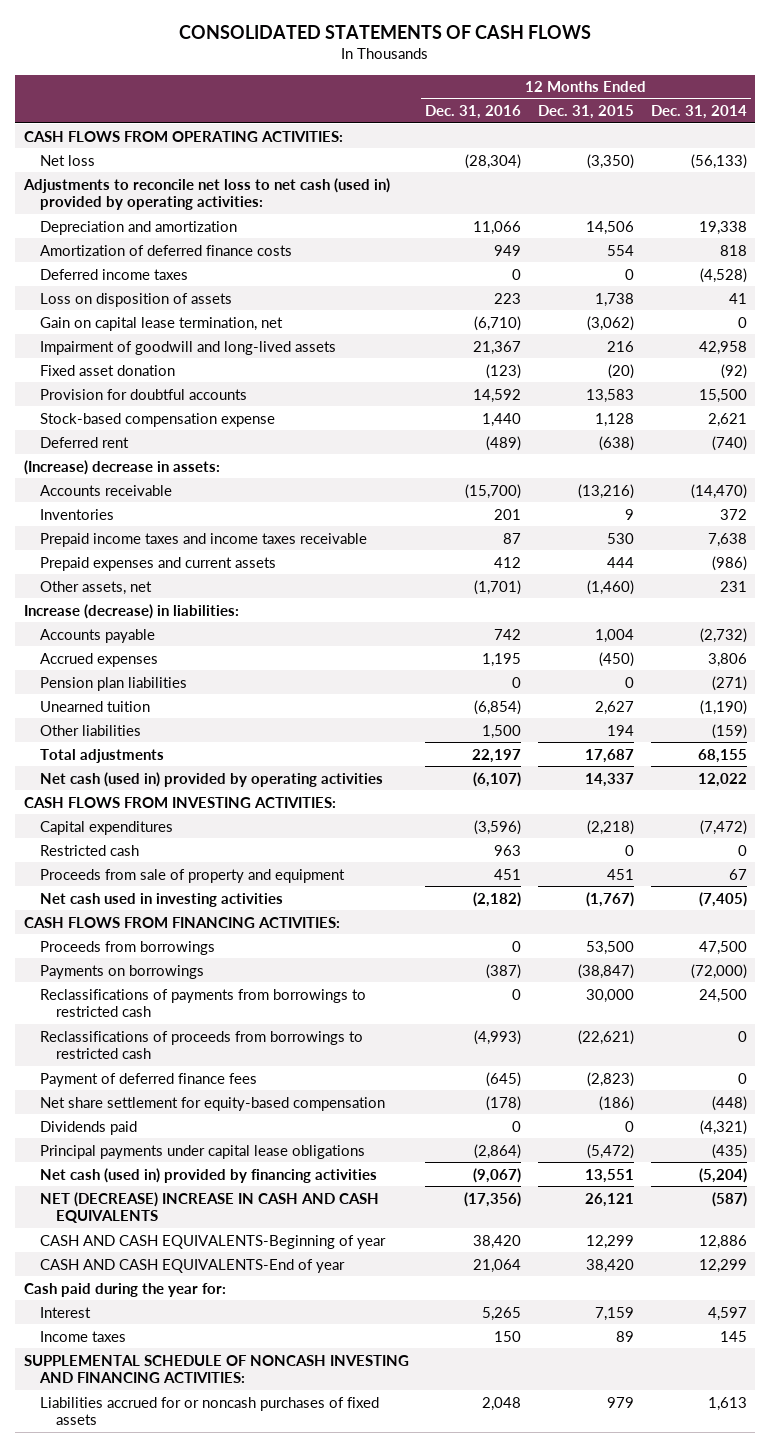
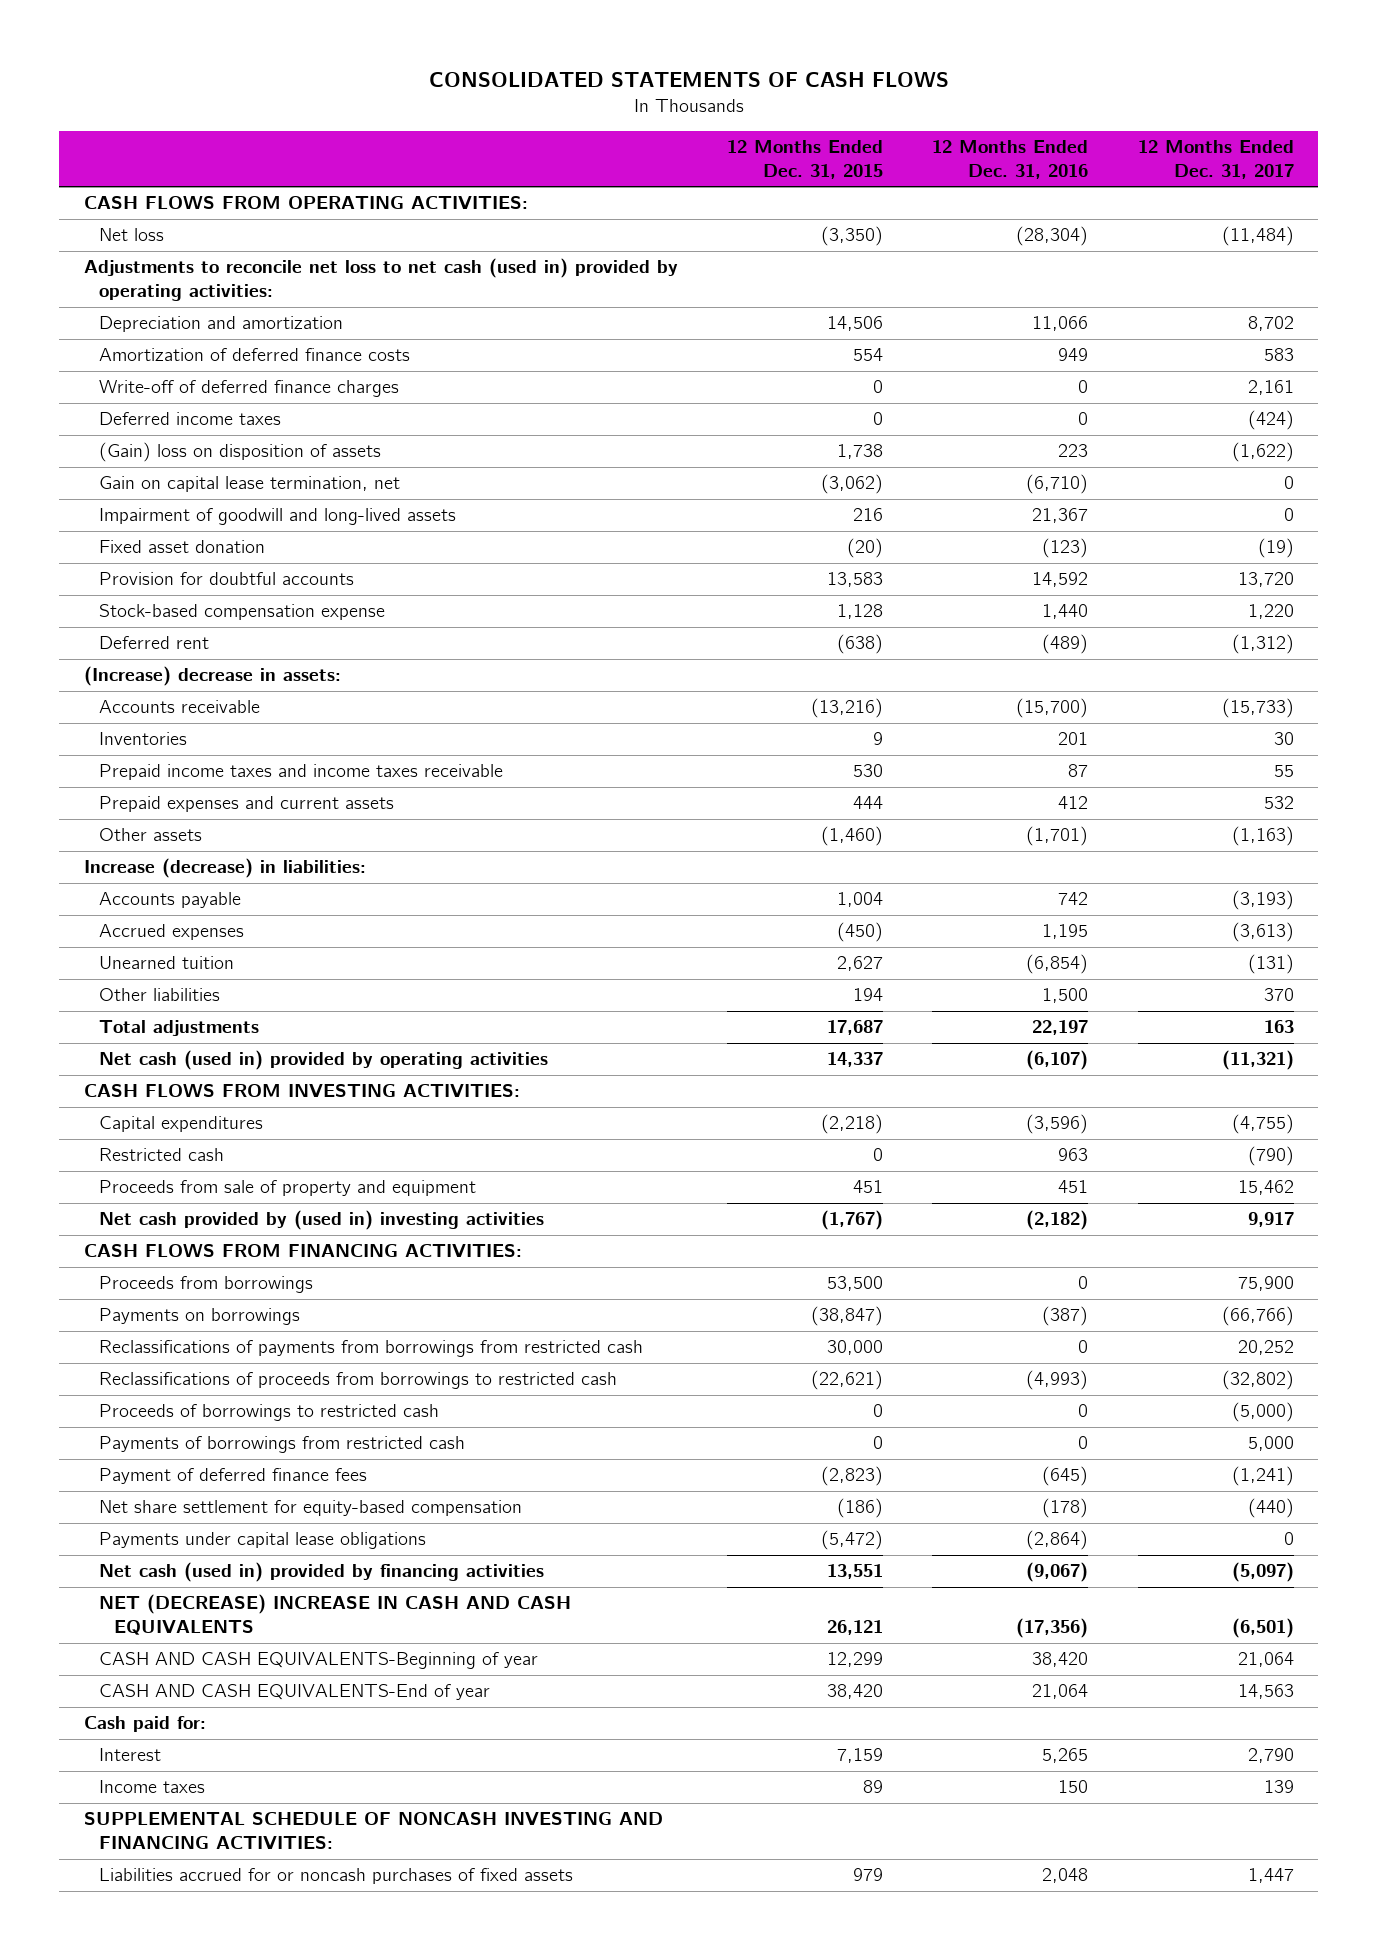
- | 12 Months Ended Dec. 31, 2016 | 12 Months Ended Dec. 31, 2015 | 12 Months Ended Dec. 31, 2014
+ | 12 Months Ended Dec. 31, 2015 | 12 Months Ended Dec. 31, 2016 | 12 Months Ended Dec. 31, 2017
+ Write-off of deferred finance charges | 0 | 0 | 2,161
- Loss on disposition of assets | 223 | 1,738 | 41
+ (Gain) loss on disposition of assets | 1,738 | 223 | (1,622)
- Other assets, net | (1,701) | (1,460) | 231
+ Other assets | (1,460) | (1,701) | (1,163)
- Pension plan liabilities | 0 | 0 | (271)
- Net cash used in investing activities | (2,182) | (1,767) | (7,405)
+ Net cash provided by (used in) investing activities | (1,767) | (2,182) | 9,917
- Reclassifications of payments from borrowings to restricted cash | 0 | 30,000 | 24,500
+ Reclassifications of payments from borrowings from restricted cash | 30,000 | 0 | 20,252
+ Proceeds of borrowings to restricted cash | 0 | 0 | (5,000)
+ Payments of borrowings from restricted cash | 0 | 0 | 5,000
- Dividends paid | 0 | 0 | (4,321)
- Principal payments under capital lease obligations | (2,864) | (5,472) | (435)
+ Payments under capital lease obligations | (5,472) | (2,864) | 0
- Cash paid during the year for:
+ Cash paid for:

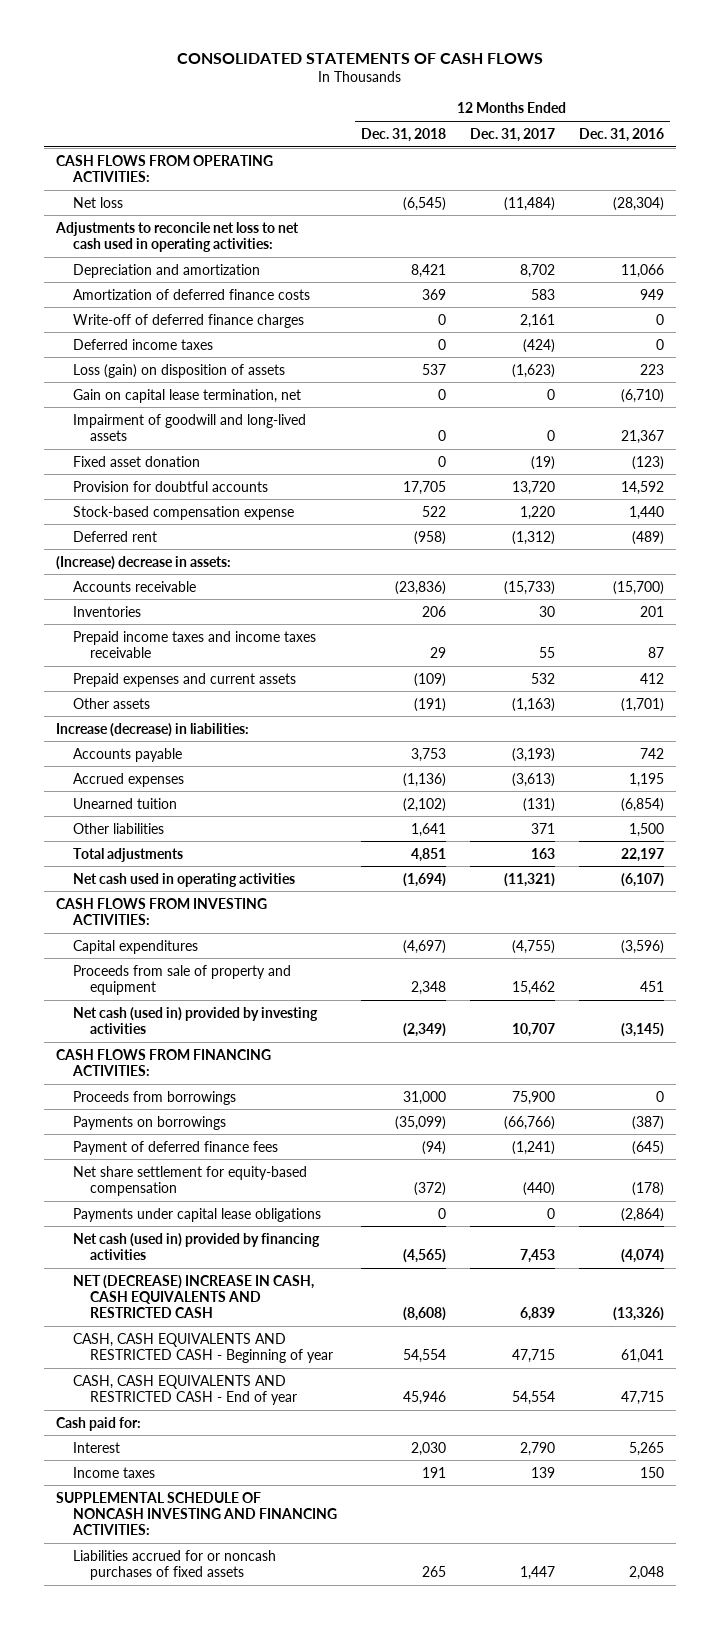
- | 12 Months Ended Dec. 31, 2015 | 12 Months Ended Dec. 31, 2016 | 12 Months Ended Dec. 31, 2017
+ | 12 Months Ended Dec. 31, 2018 | 12 Months Ended Dec. 31, 2017 | 12 Months Ended Dec. 31, 2016
- Adjustments to reconcile net loss to net cash (used in) provided by operating activities:
+ Adjustments to reconcile net loss to net cash used in operating activities:
- (Gain) loss on disposition of assets | 1,738 | 223 | (1,622)
+ Loss (gain) on disposition of assets | 537 | (1,623) | 223
- Other liabilities | 194 | 1,500 | 370
+ Other liabilities | 1,641 | 371 | 1,500
- Net cash (used in) provided by operating activities | 14,337 | (6,107) | (11,321)
+ Net cash used in operating activities | (1,694) | (11,321) | (6,107)
- Restricted cash | 0 | 963 | (790)
- Net cash provided by (used in) investing activities | (1,767) | (2,182) | 9,917
+ Net cash (used in) provided by investing activities | (2,349) | 10,707 | (3,145)
- Reclassifications of payments from borrowings from restricted cash | 30,000 | 0 | 20,252
- Reclassifications of proceeds from borrowings to restricted cash | (22,621) | (4,993) | (32,802)
- Proceeds of borrowings to restricted cash | 0 | 0 | (5,000)
- Payments of borrowings from restricted cash | 0 | 0 | 5,000
- Net cash (used in) provided by financing activities | 13,551 | (9,067) | (5,097)
- NET (DECREASE) INCREASE IN CASH AND CASH EQUIVALENTS | 26,121 | (17,356) | (6,501)
- CASH AND CASH EQUIVALENTS-Beginning of year | 12,299 | 38,420 | 21,064
- CASH AND CASH EQUIVALENTS-End of year | 38,420 | 21,064 | 14,563
+ Net cash (used in) provided by financing activities | (4,565) | 7,453 | (4,074)
+ NET (DECREASE) INCREASE IN CASH, CASH EQUIVALENTS AND RESTRICTED CASH | (8,608) | 6,839 | (13,326)
+ CASH, CASH EQUIVALENTS AND RESTRICTED CASH - Beginning of year | 54,554 | 47,715 | 61,041
+ CASH, CASH EQUIVALENTS AND RESTRICTED CASH - End of year | 45,946 | 54,554 | 47,715

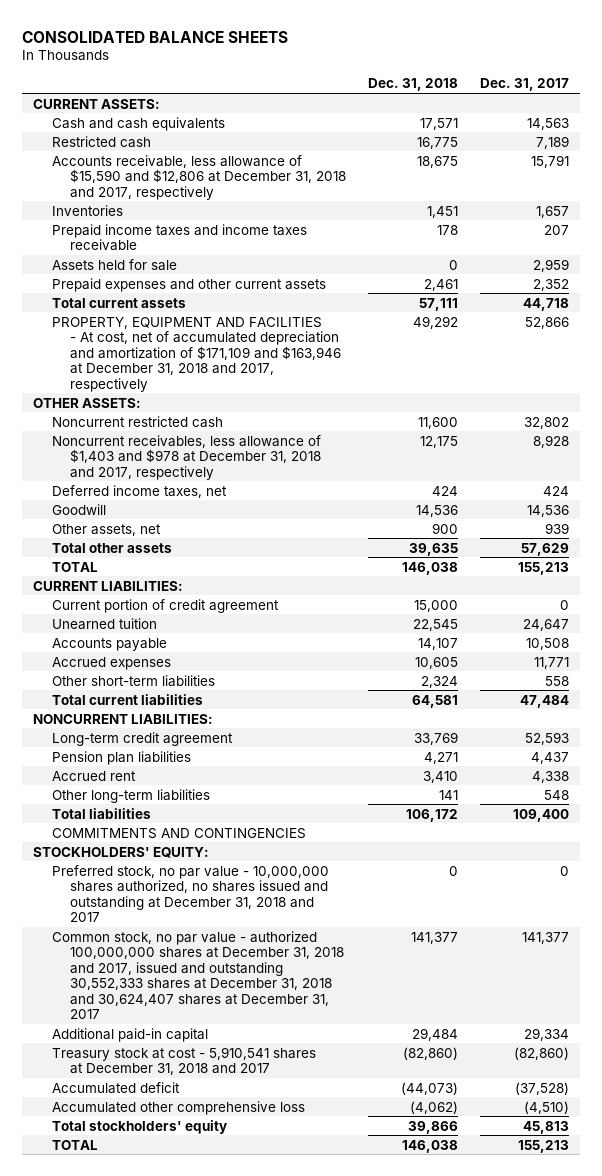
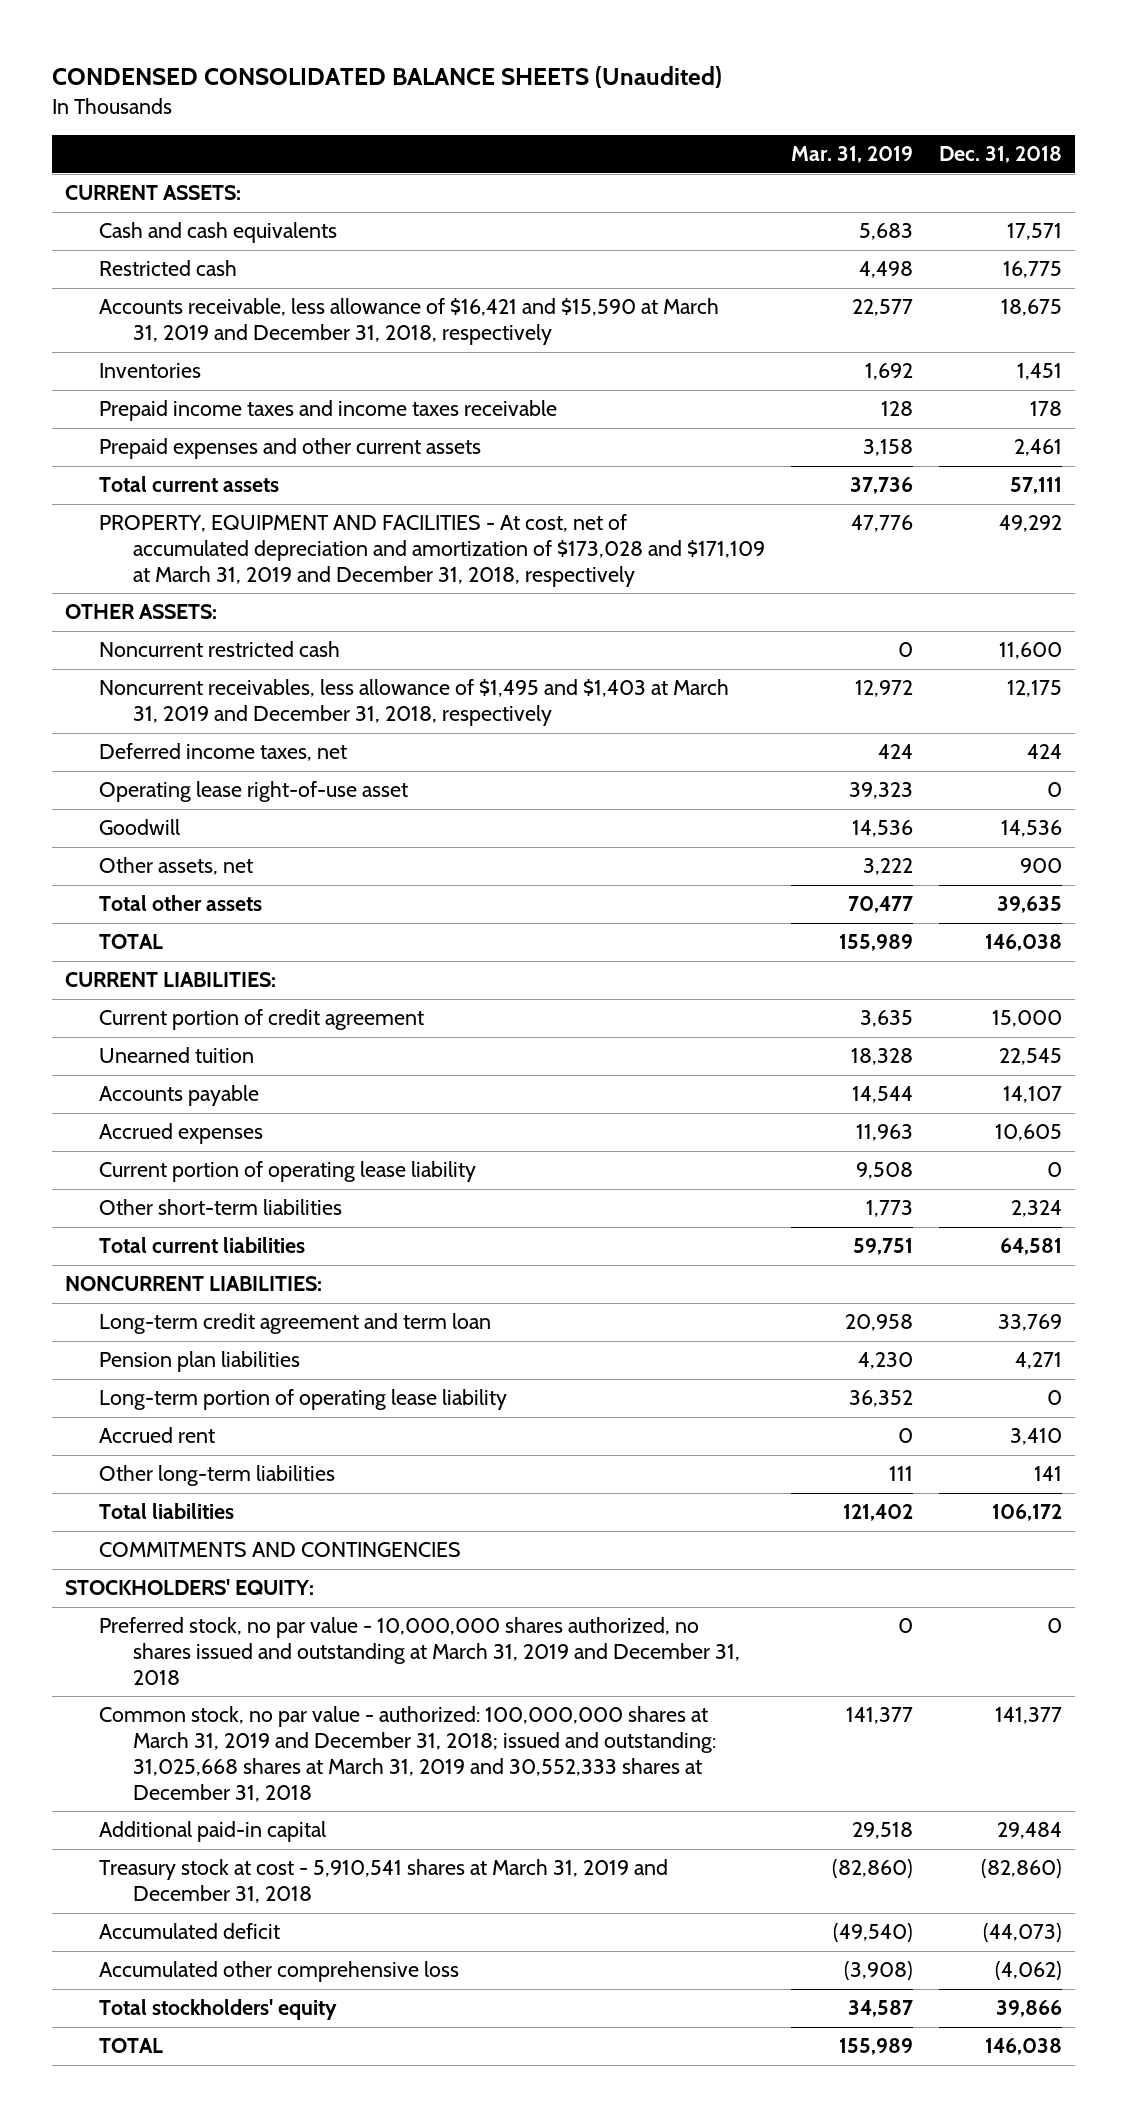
- CONSOLIDATED BALANCE SHEETS
+ CONDENSED CONSOLIDATED BALANCE SHEETS (Unaudited)
- | Dec. 31, 2018 | Dec. 31, 2017
+ | Mar. 31, 2019 | Dec. 31, 2018
- Accounts receivable, less allowance of $15,590 and $12,806 at December 31, 2018 and 2017, respectively | 18,675 | 15,791
+ Accounts receivable, less allowance of $16,421 and $15,590 at March 31, 2019 and December 31, 2018, respectively | 22,577 | 18,675
- Assets held for sale | 0 | 2,959
- PROPERTY, EQUIPMENT AND FACILITIES - At cost, net of accumulated depreciation and amortization of $171,109 and $163,946 at December 31, 2018 and 2017, respectively | 49,292 | 52,866
+ PROPERTY, EQUIPMENT AND FACILITIES - At cost, net of accumulated depreciation and amortization of $173,028 and $171,109 at March 31, 2019 and December 31, 2018, respectively | 47,776 | 49,292
- Noncurrent receivables, less allowance of $1,403 and $978 at December 31, 2018 and 2017, respectively | 12,175 | 8,928
+ Noncurrent receivables, less allowance of $1,495 and $1,403 at March 31, 2019 and December 31, 2018, respectively | 12,972 | 12,175
+ Operating lease right-of-use asset | 39,323 | 0
+ Current portion of operating lease liability | 9,508 | 0
- Long-term credit agreement | 33,769 | 52,593
+ Long-term credit agreement and term loan | 20,958 | 33,769
+ Long-term portion of operating lease liability | 36,352 | 0
- Preferred stock, no par value - 10,000,000 shares authorized, no shares issued and outstanding at December 31, 2018 and 2017 | 0 | 0
- Common stock, no par value - authorized 100,000,000 shares at December 31, 2018 and 2017, issued and outstanding 30,552,333 shares at December 31, 2018 and 30,624,407 shares at December 31, 2017 | 141,377 | 141,377
+ Preferred stock, no par value - 10,000,000 shares authorized, no shares issued and outstanding at March 31, 2019 and December 31, 2018 | 0 | 0
+ Common stock, no par value - authorized: 100,000,000 shares at March 31, 2019 and December 31, 2018; issued and outstanding: 31,025,668 shares at March 31, 2019 and 30,552,333 shares at December 31, 2018 | 141,377 | 141,377
- Treasury stock at cost - 5,910,541 shares at December 31, 2018 and 2017 | (82,860) | (82,860)
+ Treasury stock at cost - 5,910,541 shares at March 31, 2019 and December 31, 2018 | (82,860) | (82,860)

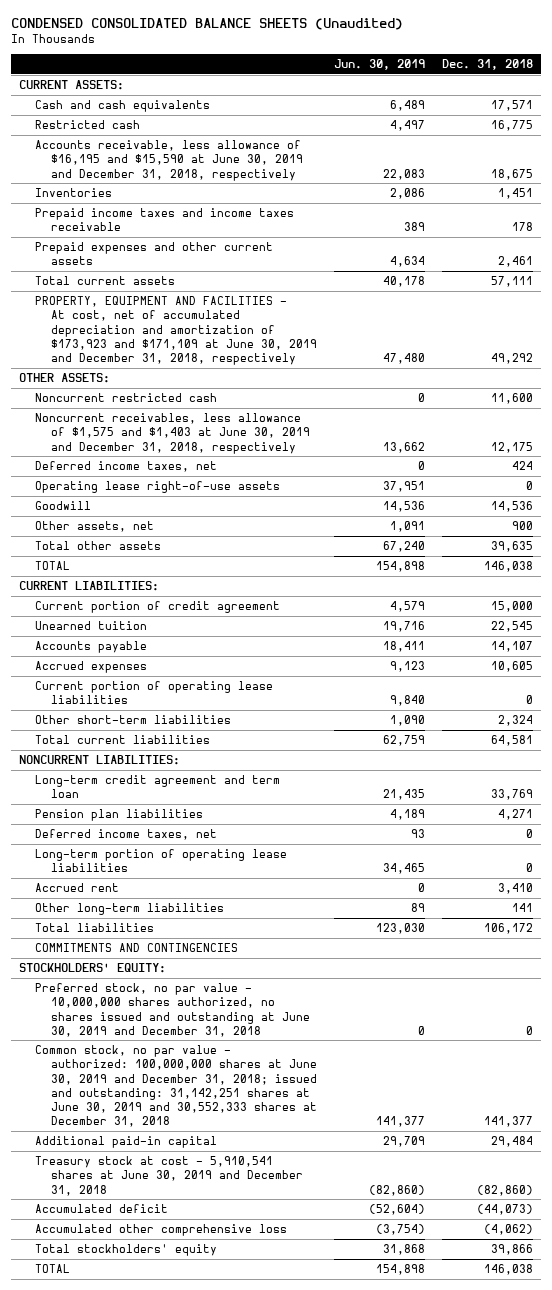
- | Mar. 31, 2019 | Dec. 31, 2018
+ | Jun. 30, 2019 | Dec. 31, 2018
- Accounts receivable, less allowance of $16,421 and $15,590 at March 31, 2019 and December 31, 2018, respectively | 22,577 | 18,675
+ Accounts receivable, less allowance of $16,195 and $15,590 at June 30, 2019 and December 31, 2018, respectively | 22,083 | 18,675
- PROPERTY, EQUIPMENT AND FACILITIES - At cost, net of accumulated depreciation and amortization of $173,028 and $171,109 at March 31, 2019 and December 31, 2018, respectively | 47,776 | 49,292
+ PROPERTY, EQUIPMENT AND FACILITIES - At cost, net of accumulated depreciation and amortization of $173,923 and $171,109 at June 30, 2019 and December 31, 2018, respectively | 47,480 | 49,292
- Noncurrent receivables, less allowance of $1,495 and $1,403 at March 31, 2019 and December 31, 2018, respectively | 12,972 | 12,175
+ Noncurrent receivables, less allowance of $1,575 and $1,403 at June 30, 2019 and December 31, 2018, respectively | 13,662 | 12,175
- Operating lease right-of-use asset | 39,323 | 0
+ Operating lease right-of-use assets | 37,951 | 0
- Current portion of operating lease liability | 9,508 | 0
+ Current portion of operating lease liabilities | 9,840 | 0
- Long-term portion of operating lease liability | 36,352 | 0
+ Deferred income taxes, net | 93 | 0
+ Long-term portion of operating lease liabilities | 34,465 | 0
- Preferred stock, no par value - 10,000,000 shares authorized, no shares issued and outstanding at March 31, 2019 and December 31, 2018 | 0 | 0
- Common stock, no par value - authorized: 100,000,000 shares at March 31, 2019 and December 31, 2018; issued and outstanding: 31,025,668 shares at March 31, 2019 and 30,552,333 shares at December 31, 2018 | 141,377 | 141,377
+ Preferred stock, no par value - 10,000,000 shares authorized, no shares issued and outstanding at June 30, 2019 and December 31, 2018 | 0 | 0
+ Common stock, no par value - authorized: 100,000,000 shares at June 30, 2019 and December 31, 2018; issued and outstanding: 31,142,251 shares at June 30, 2019 and 30,552,333 shares at December 31, 2018 | 141,377 | 141,377
- Treasury stock at cost - 5,910,541 shares at March 31, 2019 and December 31, 2018 | (82,860) | (82,860)
+ Treasury stock at cost - 5,910,541 shares at June 30, 2019 and December 31, 2018 | (82,860) | (82,860)

